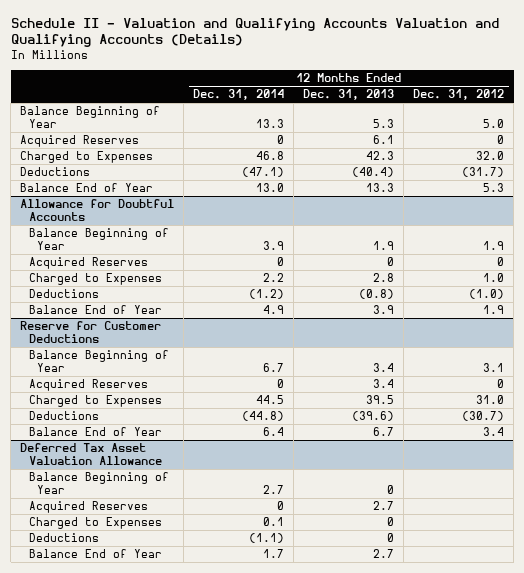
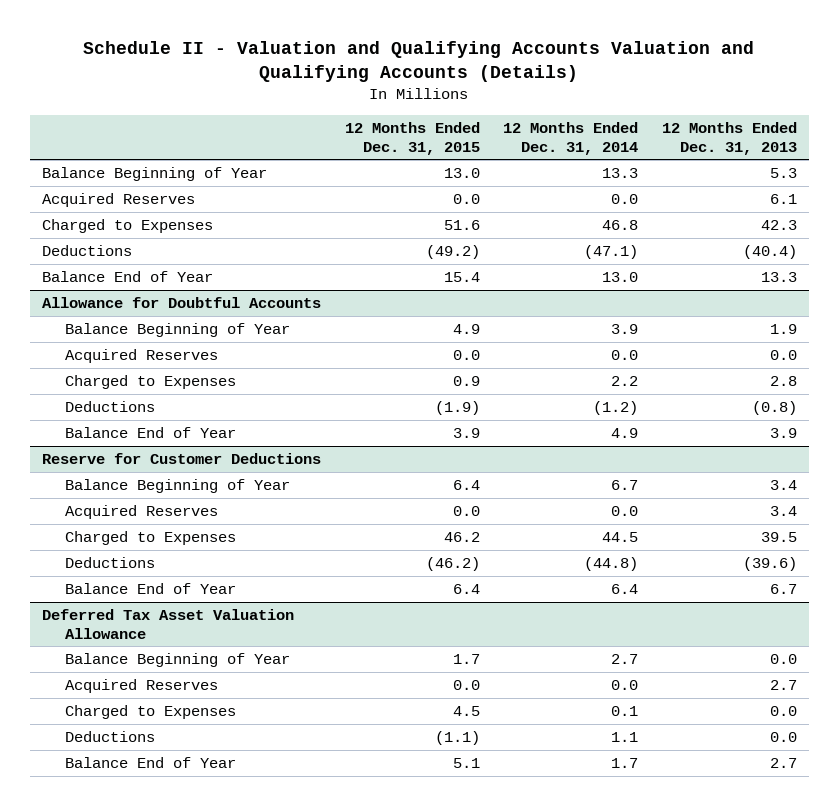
- | 12 Months Ended Dec. 31, 2014 | 12 Months Ended Dec. 31, 2013 | 12 Months Ended Dec. 31, 2012
+ | 12 Months Ended Dec. 31, 2015 | 12 Months Ended Dec. 31, 2014 | 12 Months Ended Dec. 31, 2013
- Acquired Reserves | 0 | 6.1 | 0
+ Acquired Reserves | 0.0 | 0.0 | 6.1
@ Allowance for Doubtful Accounts
- Acquired Reserves | 0 | 0 | 0
+ Acquired Reserves | 0.0 | 0.0 | 0.0
@ Reserve for Customer Deductions
- Acquired Reserves | 0 | 3.4 | 0
+ Acquired Reserves | 0.0 | 0.0 | 3.4
@ Deferred Tax Asset Valuation Allowance
- Balance Beginning of Year | 2.7 | 0 |
- Acquired Reserves | 0 | 2.7 |
- Charged to Expenses | 0.1 | 0 |
- Deductions | (1.1) | 0 |
+ Balance Beginning of Year | 1.7 | 2.7 | 0.0
+ Acquired Reserves | 0.0 | 0.0 | 2.7
+ Charged to Expenses | 4.5 | 0.1 | 0.0
+ Deductions | (1.1) | 1.1 | 0.0

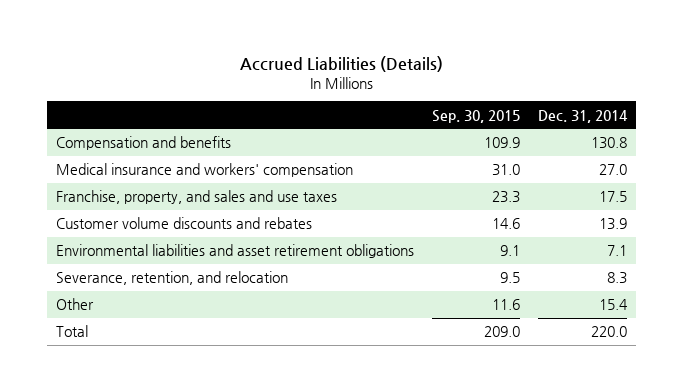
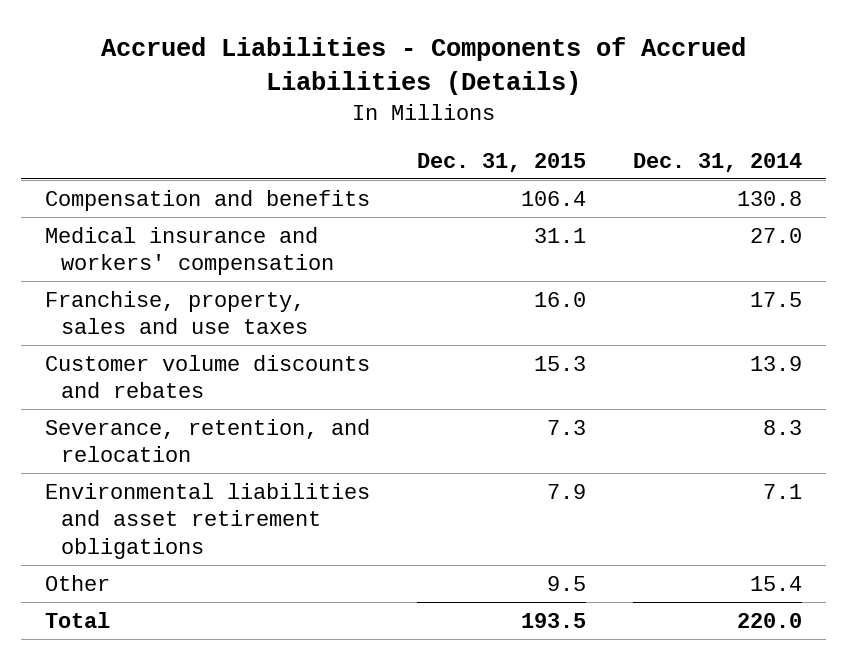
- Accrued Liabilities (Details)
+ Accrued Liabilities - Components of Accrued Liabilities (Details)
- | Sep. 30, 2015 | Dec. 31, 2014
+ | Dec. 31, 2015 | Dec. 31, 2014
- Franchise, property, and sales and use taxes | 23.3 | 17.5
+ Franchise, property, sales and use taxes | 16.0 | 17.5
moved down: Environmental liabilities and asset retirement obligations | 7.9 | 7.1

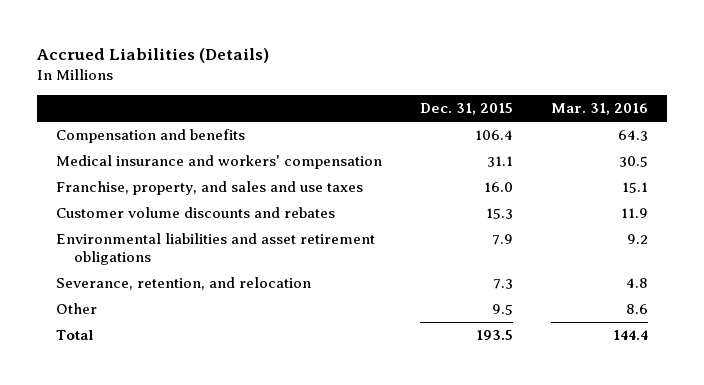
- Accrued Liabilities - Components of Accrued Liabilities (Details)
+ Accrued Liabilities (Details)
- | Dec. 31, 2015 | Dec. 31, 2014
+ | Dec. 31, 2015 | Mar. 31, 2016
- Franchise, property, sales and use taxes | 16.0 | 17.5
+ Franchise, property, and sales and use taxes | 16.0 | 15.1
moved down: Severance, retention, and relocation | 7.3 | 4.8

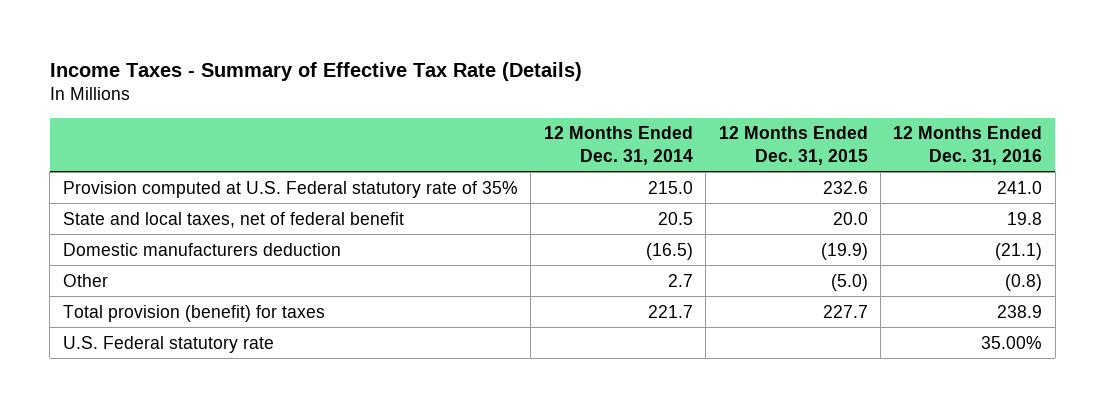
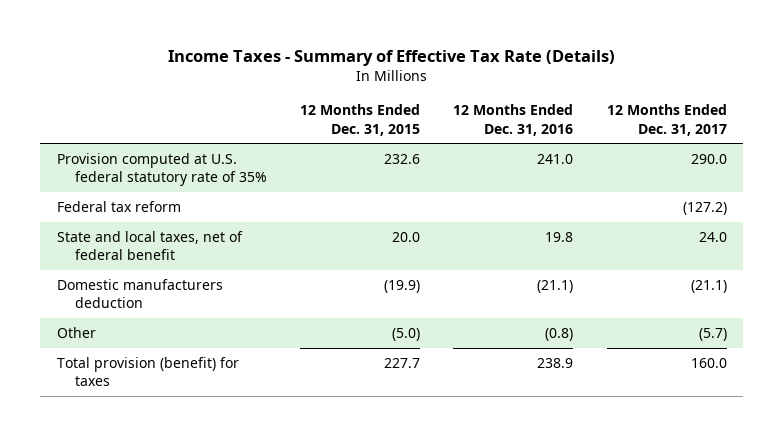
- | 12 Months Ended Dec. 31, 2014 | 12 Months Ended Dec. 31, 2015 | 12 Months Ended Dec. 31, 2016
+ | 12 Months Ended Dec. 31, 2015 | 12 Months Ended Dec. 31, 2016 | 12 Months Ended Dec. 31, 2017
- Provision computed at U.S. Federal statutory rate of 35% | 215.0 | 232.6 | 241.0
+ Provision computed at U.S. federal statutory rate of 35% | 232.6 | 241.0 | 290.0
+ Federal tax reform | | | (127.2)
- U.S. Federal statutory rate | | | 35.00%

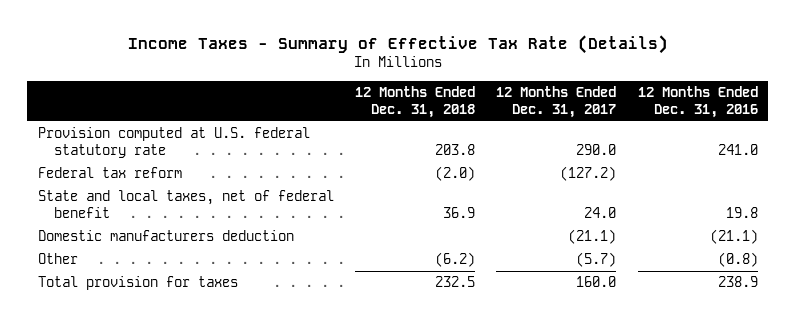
- | 12 Months Ended Dec. 31, 2015 | 12 Months Ended Dec. 31, 2016 | 12 Months Ended Dec. 31, 2017
+ | 12 Months Ended Dec. 31, 2018 | 12 Months Ended Dec. 31, 2017 | 12 Months Ended Dec. 31, 2016
- Provision computed at U.S. federal statutory rate of 35% | 232.6 | 241.0 | 290.0
+ Provision computed at U.S. federal statutory rate | 203.8 | 290.0 | 241.0
- Total provision (benefit) for taxes | 227.7 | 238.9 | 160.0
+ Total provision for taxes | 232.5 | 160.0 | 238.9

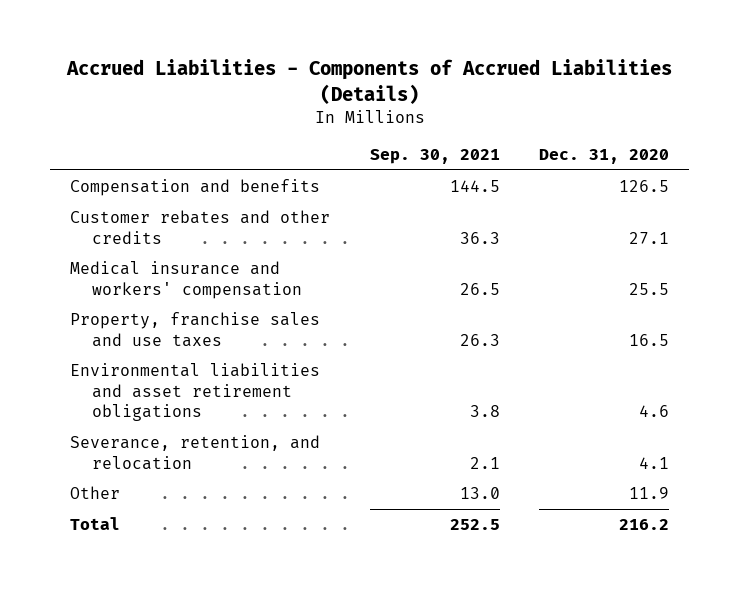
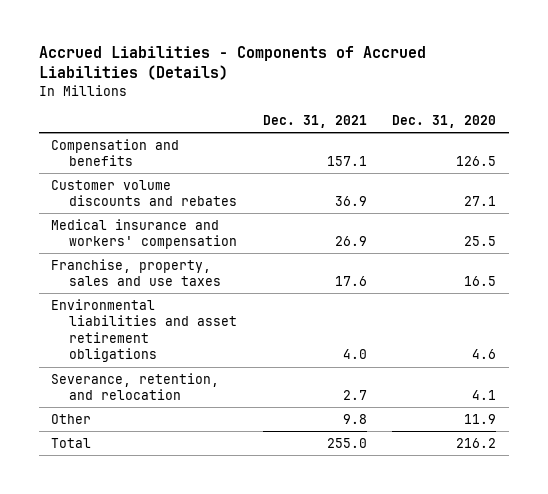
- | Sep. 30, 2021 | Dec. 31, 2020
+ | Dec. 31, 2021 | Dec. 31, 2020
- Customer rebates and other credits | 36.3 | 27.1
+ Customer volume discounts and rebates | 36.9 | 27.1
- Property, franchise sales and use taxes | 26.3 | 16.5
+ Franchise, property, sales and use taxes | 17.6 | 16.5

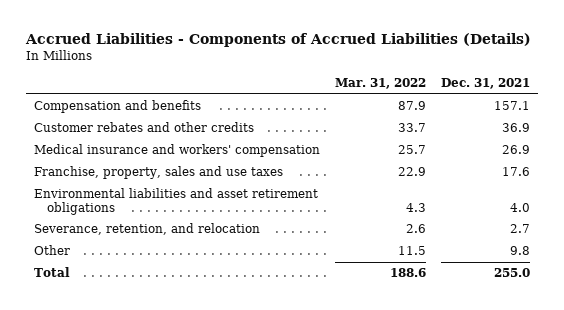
- | Dec. 31, 2021 | Dec. 31, 2020
+ | Mar. 31, 2022 | Dec. 31, 2021
- Customer volume discounts and rebates | 36.9 | 27.1
+ Customer rebates and other credits | 33.7 | 36.9

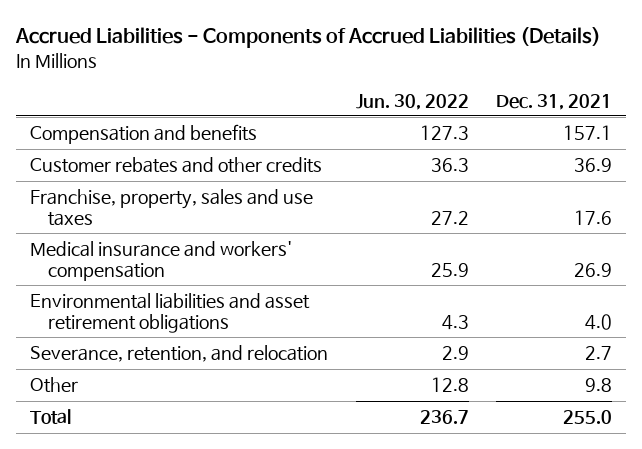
- | Mar. 31, 2022 | Dec. 31, 2021
+ | Jun. 30, 2022 | Dec. 31, 2021
moved down: Medical insurance and workers' compensation | 25.9 | 26.9

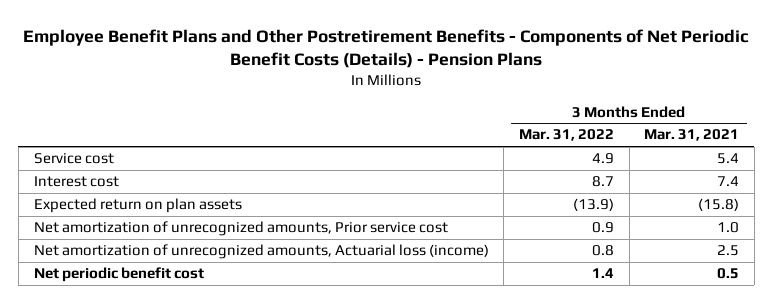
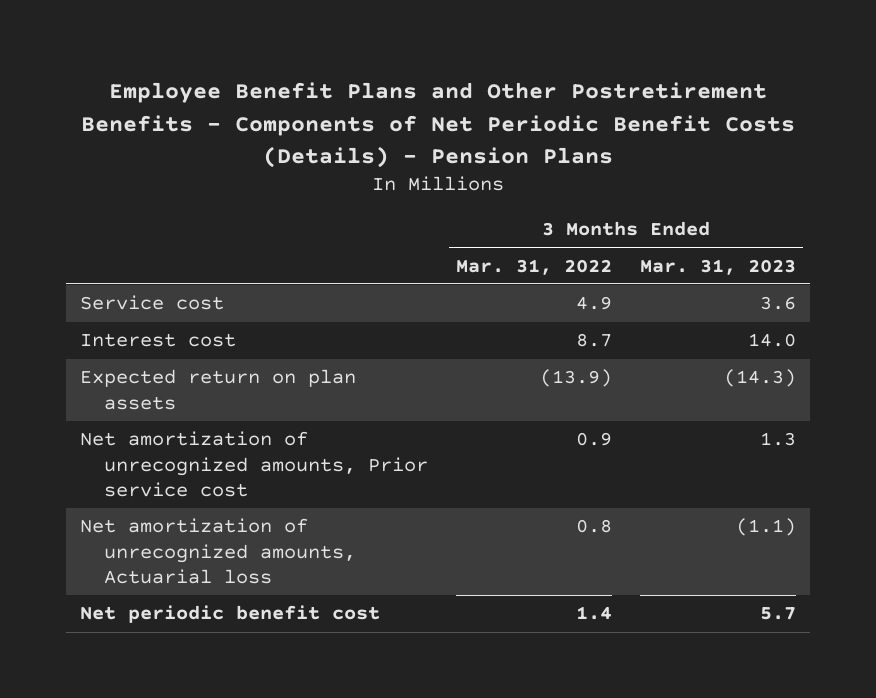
- | 3 Months Ended Mar. 31, 2022 | 3 Months Ended Mar. 31, 2021
+ | 3 Months Ended Mar. 31, 2022 | 3 Months Ended Mar. 31, 2023
- Net amortization of unrecognized amounts, Actuarial loss (income) | 0.8 | 2.5
+ Net amortization of unrecognized amounts, Actuarial loss | 0.8 | (1.1)

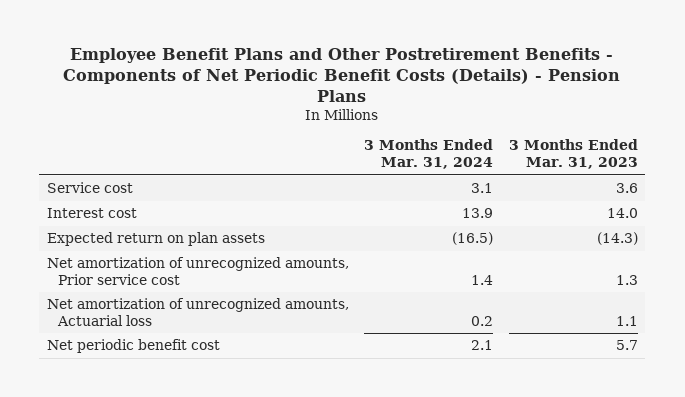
- | 3 Months Ended Mar. 31, 2022 | 3 Months Ended Mar. 31, 2023
+ | 3 Months Ended Mar. 31, 2024 | 3 Months Ended Mar. 31, 2023
- Net amortization of unrecognized amounts, Actuarial loss | 0.8 | (1.1)
+ Net amortization of unrecognized amounts, Actuarial loss | 0.2 | 1.1

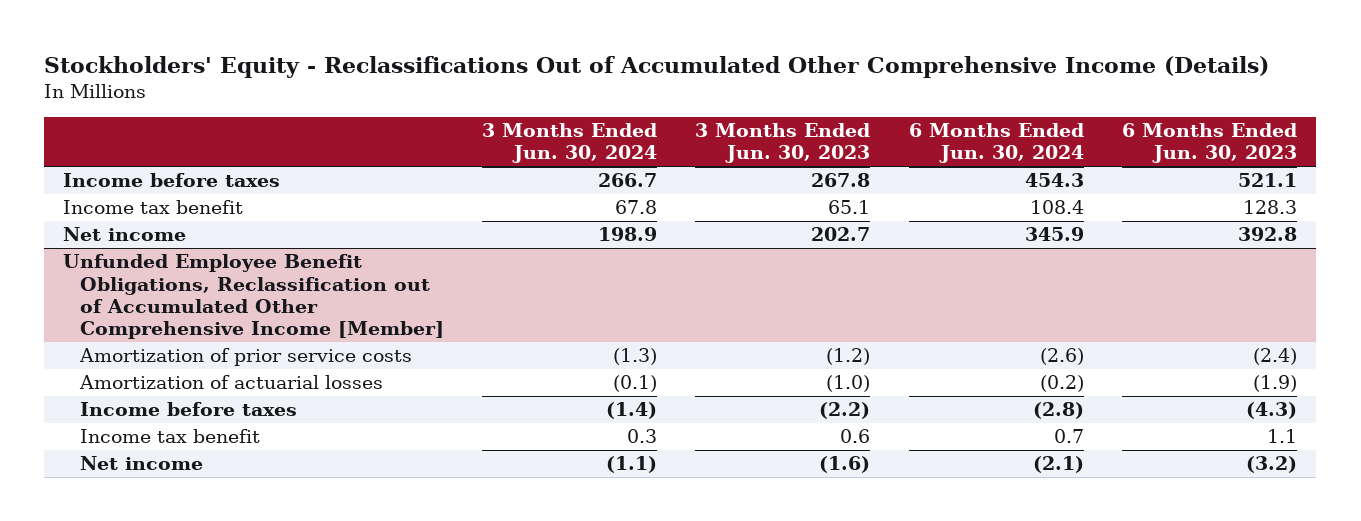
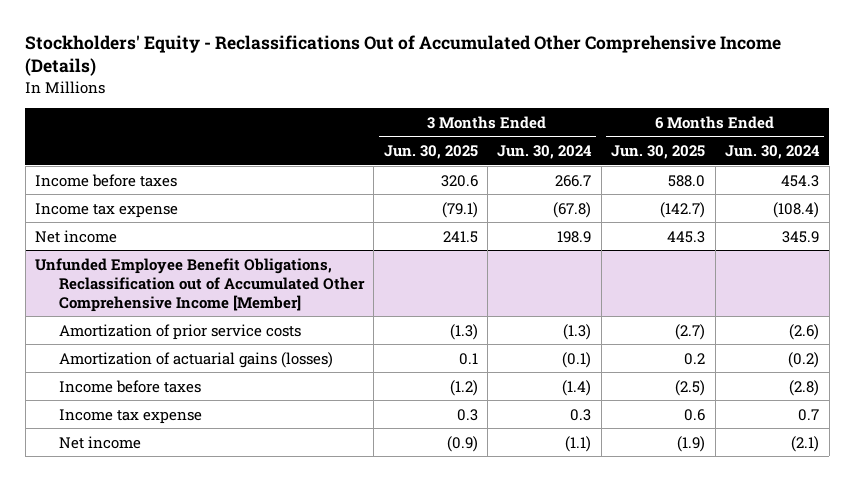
- | 3 Months Ended Jun. 30, 2024 | 3 Months Ended Jun. 30, 2023 | 6 Months Ended Jun. 30, 2024 | 6 Months Ended Jun. 30, 2023
+ | 3 Months Ended Jun. 30, 2025 | 3 Months Ended Jun. 30, 2024 | 6 Months Ended Jun. 30, 2025 | 6 Months Ended Jun. 30, 2024
- Income tax benefit | 67.8 | 65.1 | 108.4 | 128.3
+ Income tax expense | (79.1) | (67.8) | (142.7) | (108.4)
@ Unfunded Employee Benefit Obligations, Reclassification out of Accumulated Other Comprehensive Income [Member]
- Amortization of actuarial losses | (0.1) | (1.0) | (0.2) | (1.9)
+ Amortization of actuarial gains (losses) | 0.1 | (0.1) | 0.2 | (0.2)
- Income tax benefit | 0.3 | 0.6 | 0.7 | 1.1
+ Income tax expense | 0.3 | 0.3 | 0.6 | 0.7

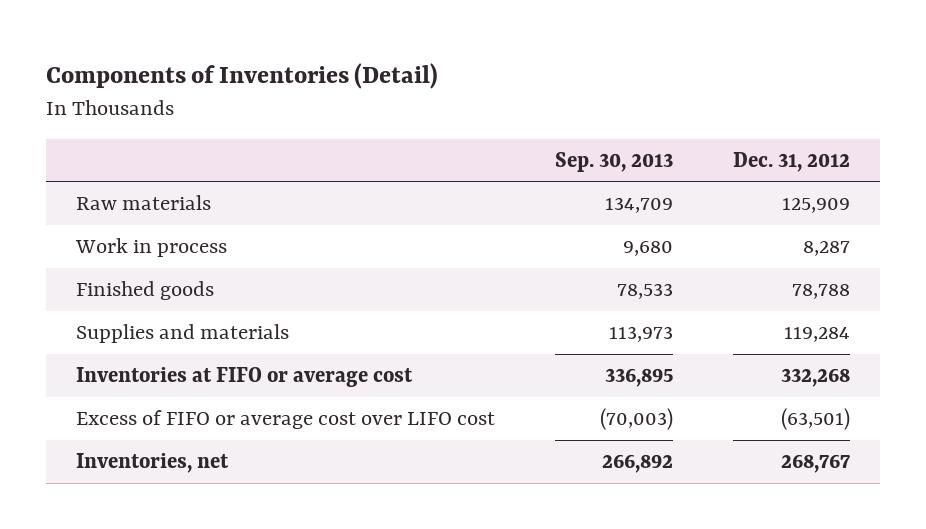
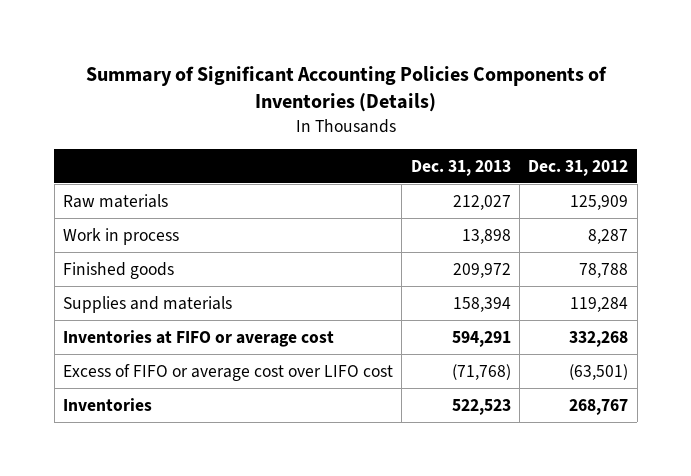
- Components of Inventories (Detail)
+ Summary of Significant Accounting Policies Components of Inventories (Details)
- | Sep. 30, 2013 | Dec. 31, 2012
+ | Dec. 31, 2013 | Dec. 31, 2012
- Inventories, net | 266,892 | 268,767
+ Inventories | 522,523 | 268,767

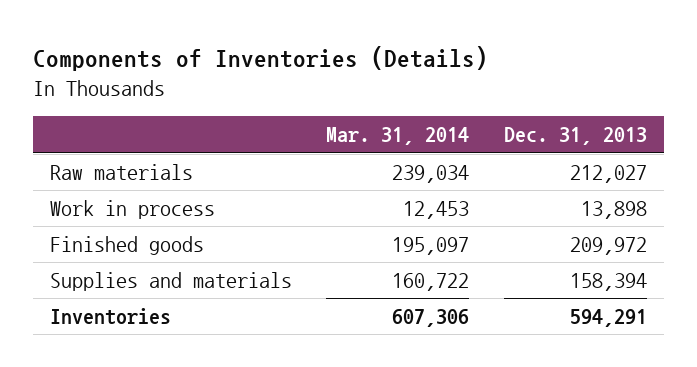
- Summary of Significant Accounting Policies Components of Inventories (Details)
+ Components of Inventories (Details)
- | Dec. 31, 2013 | Dec. 31, 2012
+ | Mar. 31, 2014 | Dec. 31, 2013
- Inventories at FIFO or average cost | 594,291 | 332,268
- Excess of FIFO or average cost over LIFO cost | (71,768) | (63,501)
- Inventories | 522,523 | 268,767
+ Inventories | 607,306 | 594,291

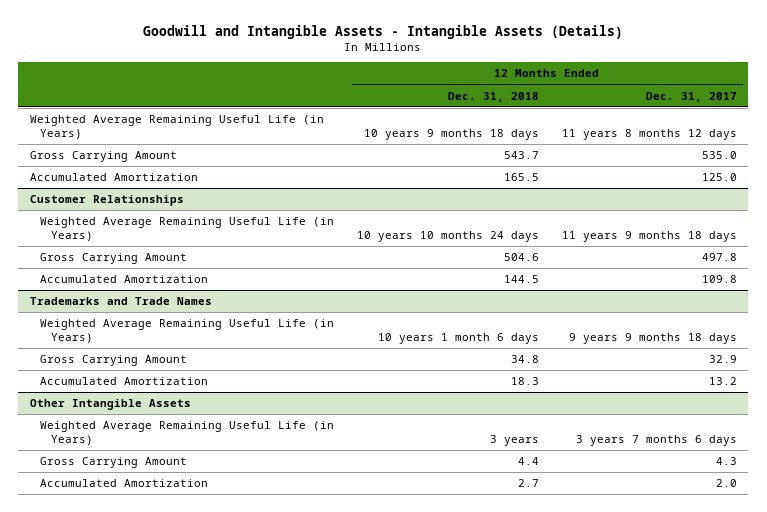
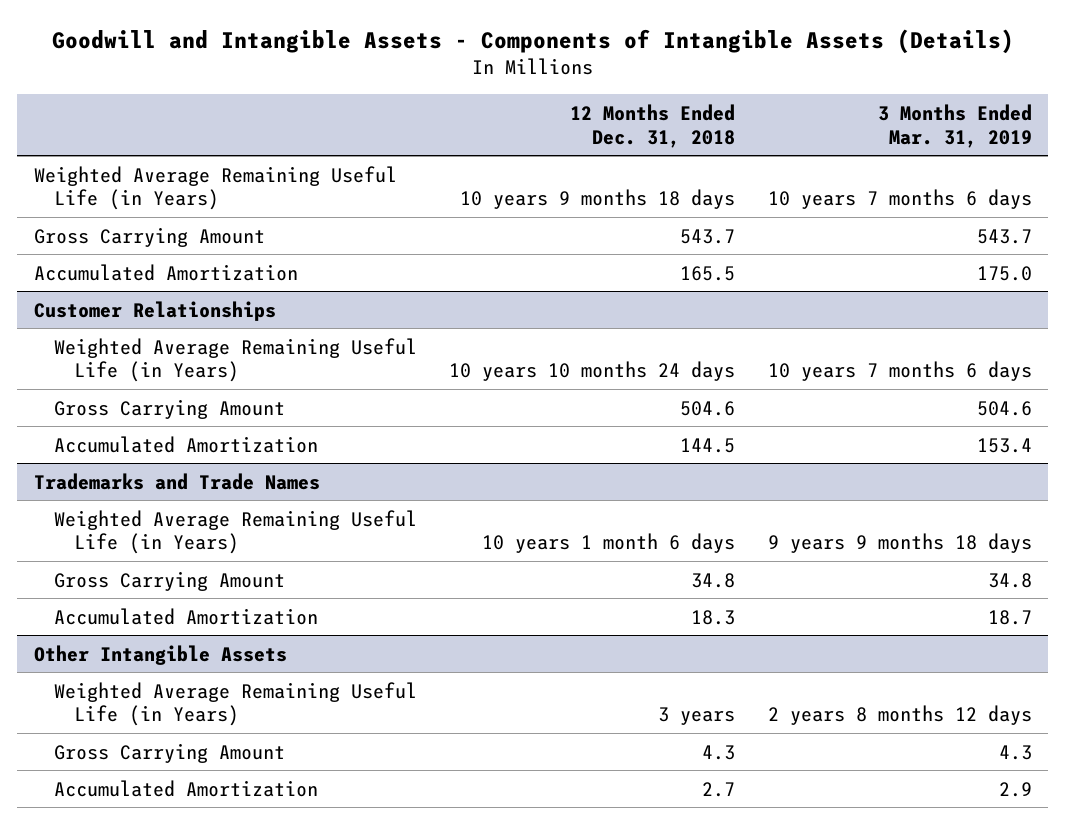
- Goodwill and Intangible Assets - Intangible Assets (Details)
+ Goodwill and Intangible Assets - Components of Intangible Assets (Details)
- | 12 Months Ended Dec. 31, 2018 | 12 Months Ended Dec. 31, 2017
+ | 12 Months Ended Dec. 31, 2018 | 3 Months Ended Mar. 31, 2019
@ Other Intangible Assets
- Gross Carrying Amount | 4.4 | 4.3
+ Gross Carrying Amount | 4.3 | 4.3

